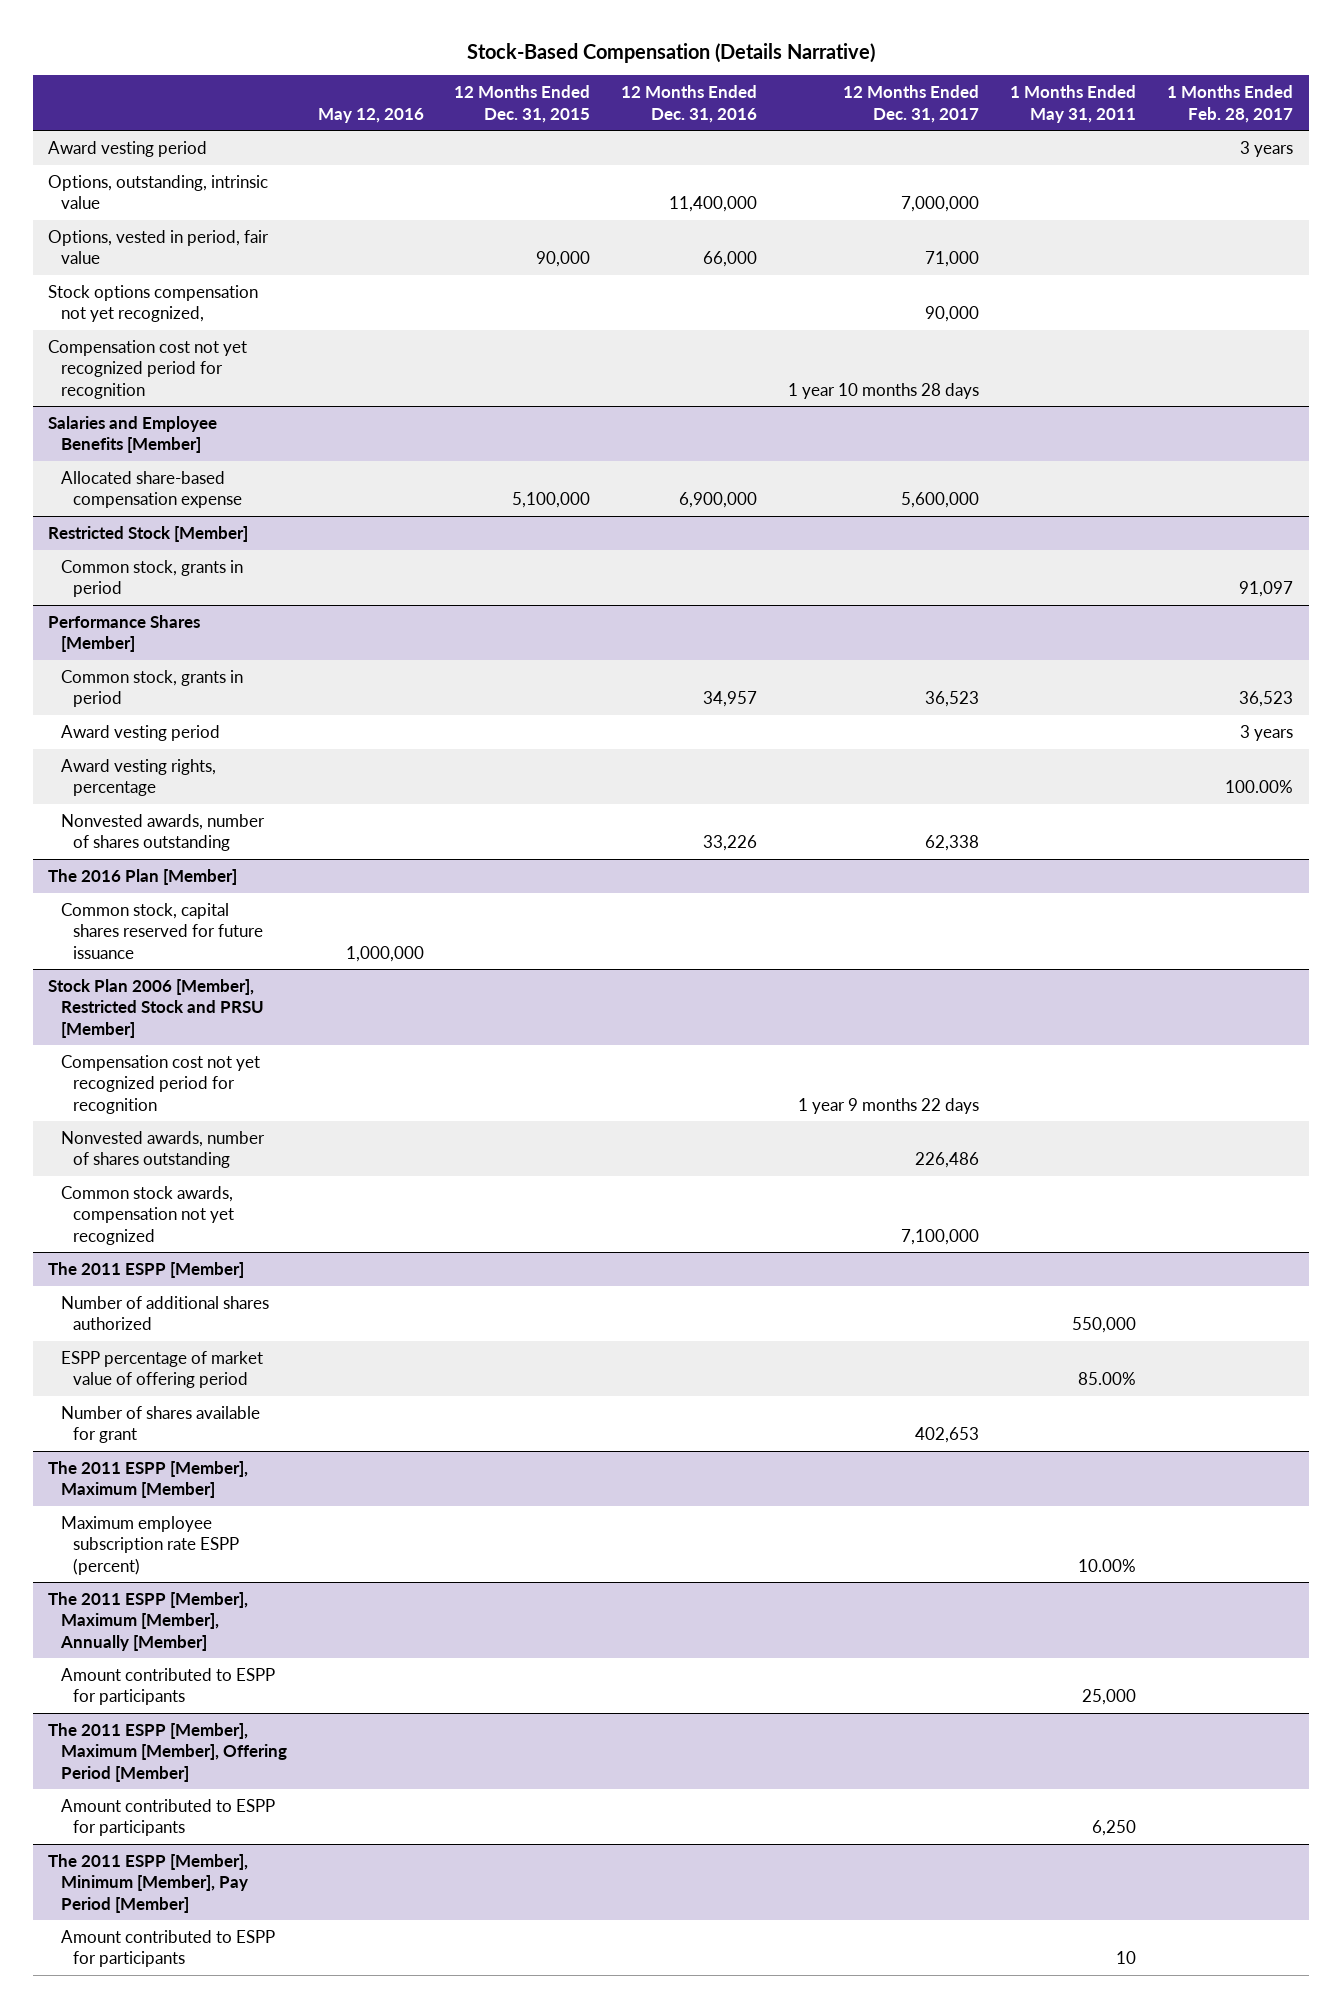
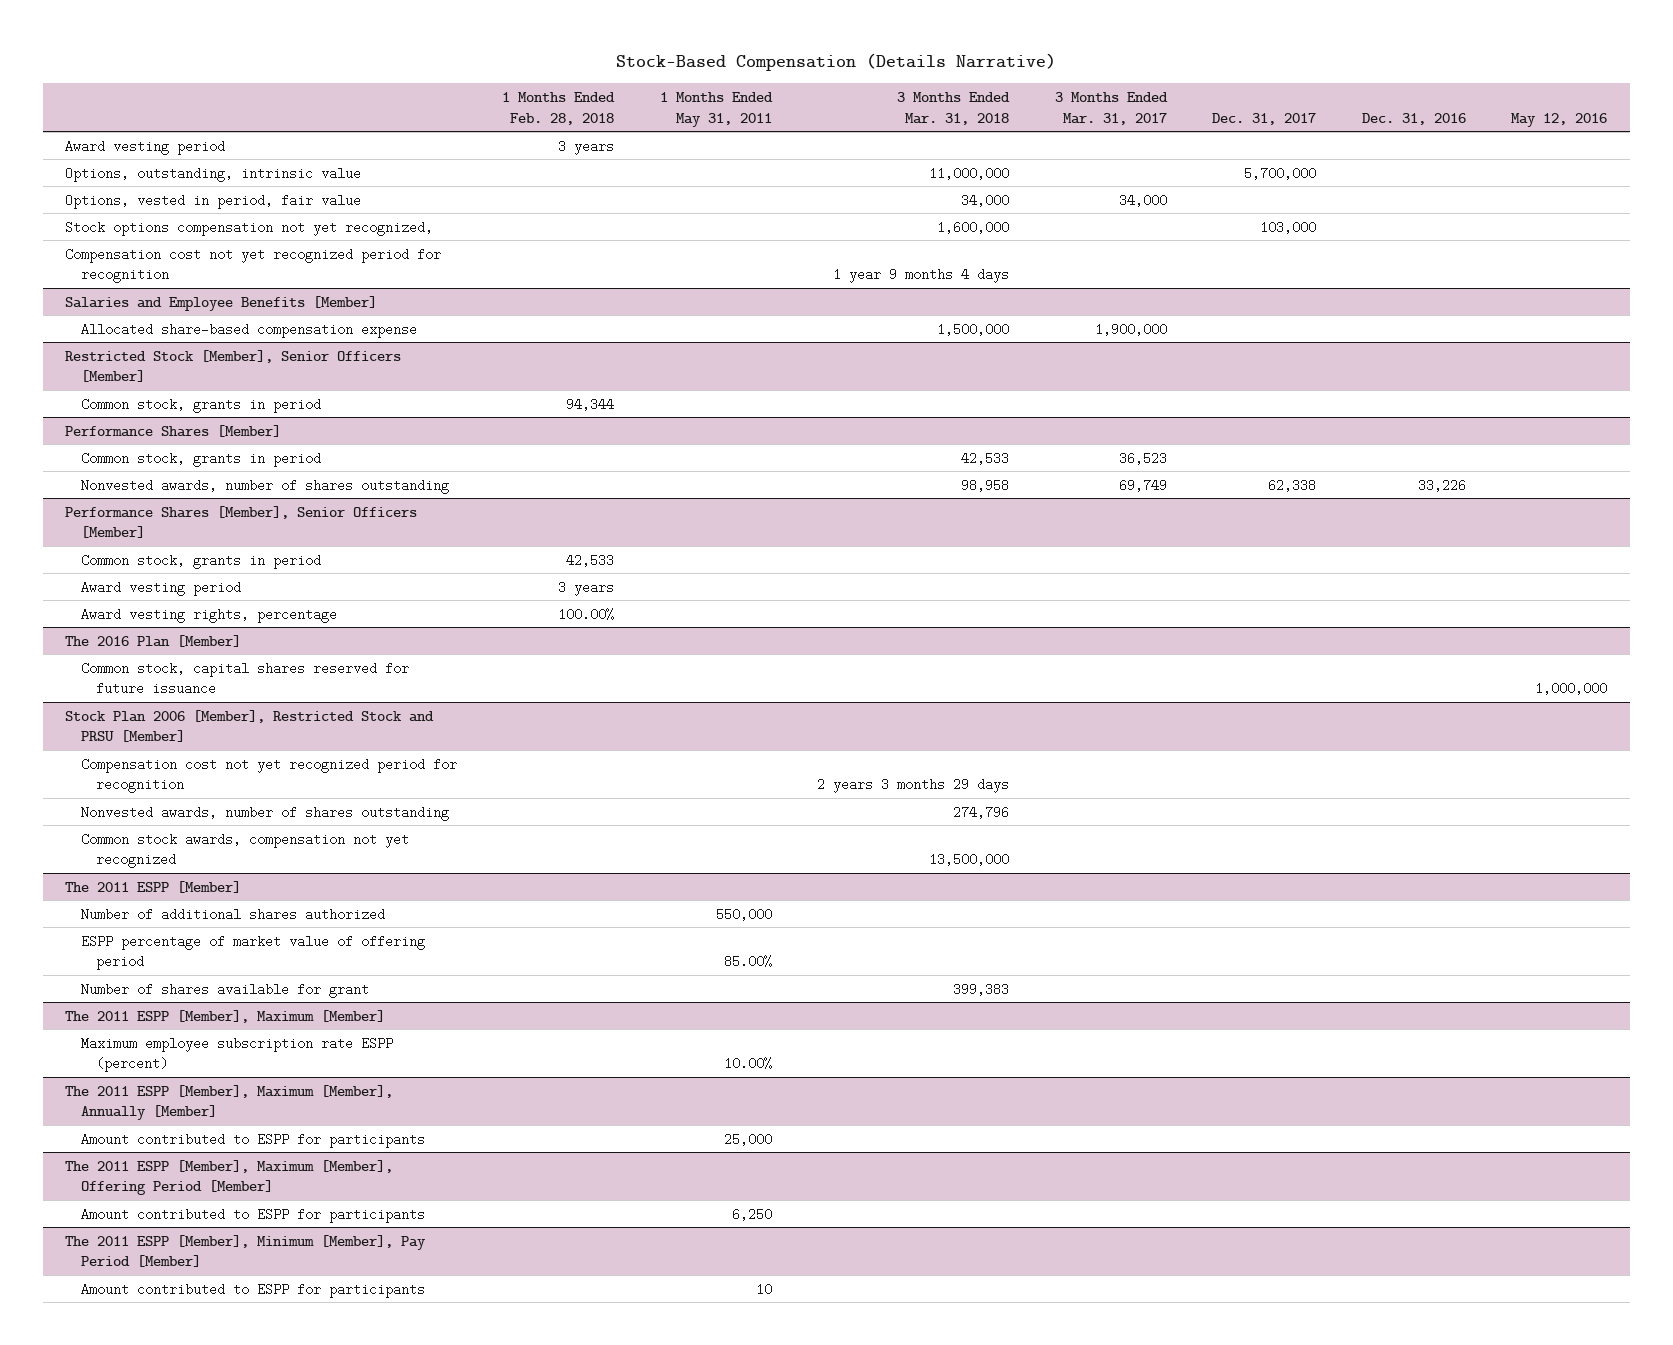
- | May 12, 2016 | 12 Months Ended Dec. 31, 2015 | 12 Months Ended Dec. 31, 2016 | 12 Months Ended Dec. 31, 2017 | 1 Months Ended May 31, 2011 | 1 Months Ended Feb. 28, 2017
+ | 1 Months Ended Feb. 28, 2018 | 1 Months Ended May 31, 2011 | 3 Months Ended Mar. 31, 2018 | 3 Months Ended Mar. 31, 2017 | Dec. 31, 2017 | Dec. 31, 2016 | May 12, 2016
- Restricted Stock [Member]
+ Restricted Stock [Member], Senior Officers [Member]
@ Performance Shares [Member]
- Award vesting period | | | | | | 3 years
- Award vesting rights, percentage | | | | | | 100.00%
+ Performance Shares [Member], Senior Officers [Member]
+ Common stock, grants in period | 42,533 | | | | | |
+ Award vesting period | 3 years | | | | | |
+ Award vesting rights, percentage | 100.00% | | | | | |

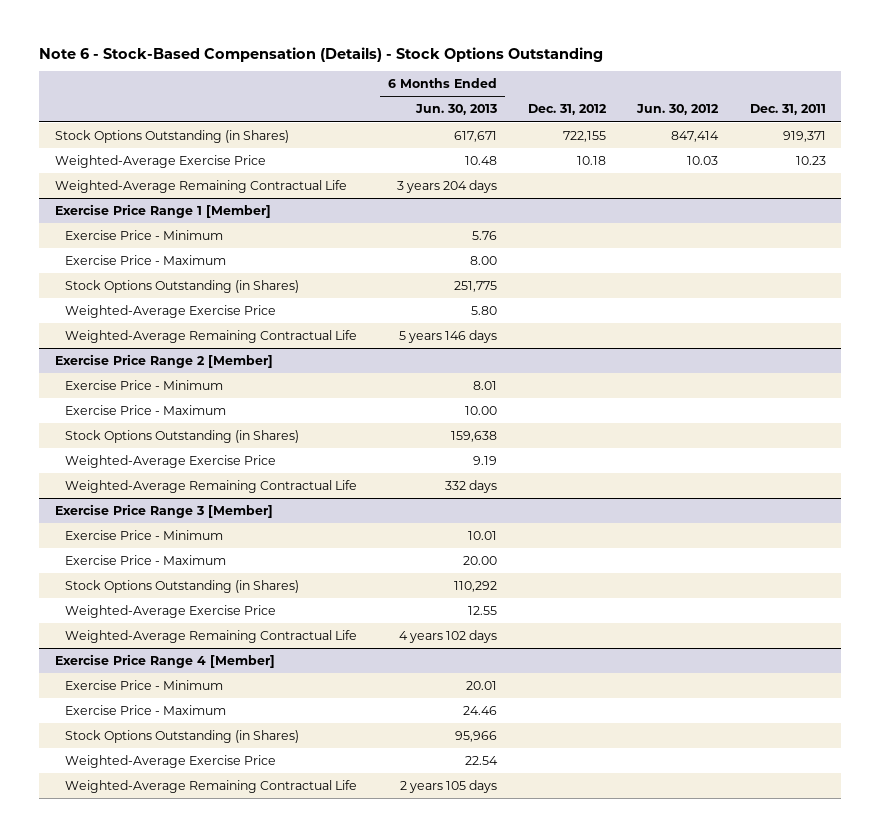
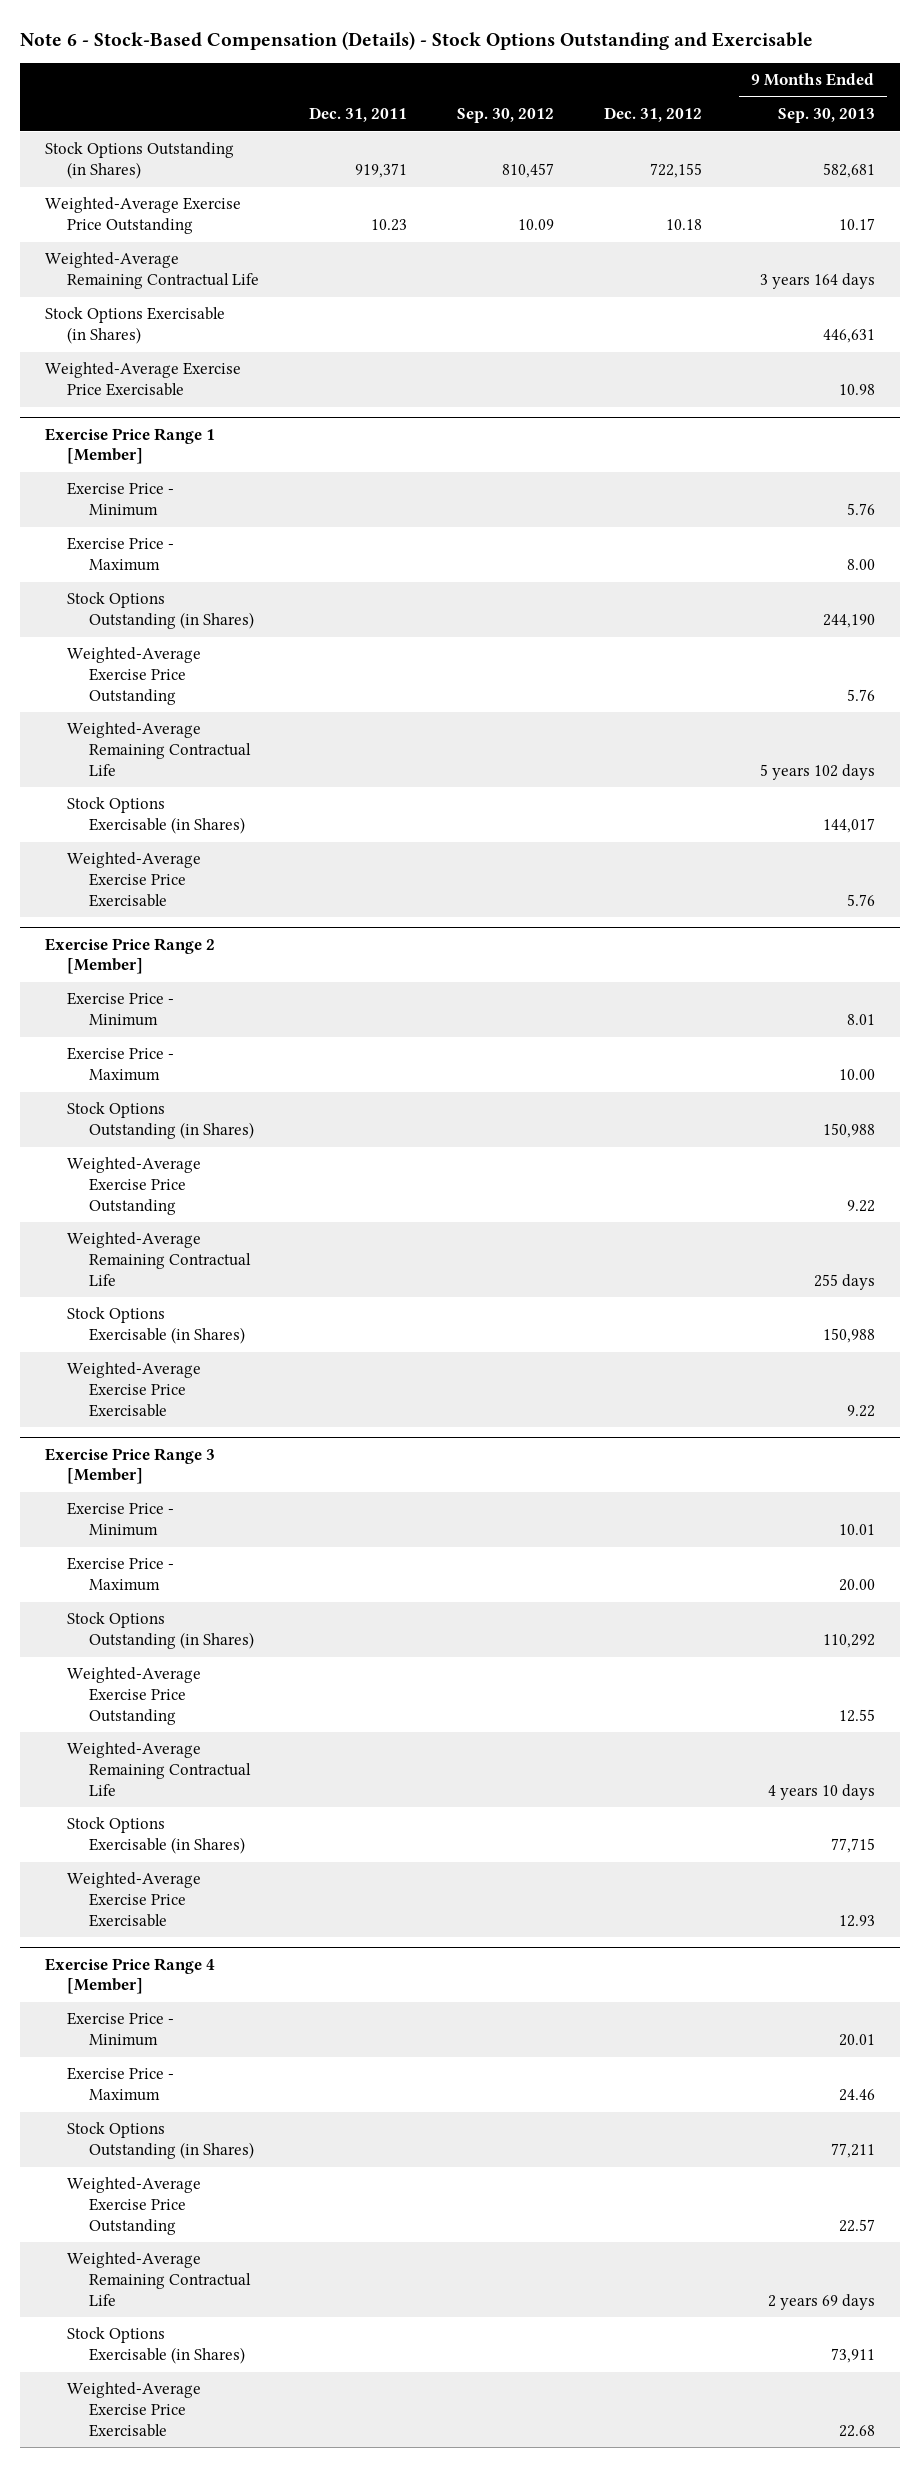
- Note 6 - Stock-Based Compensation (Details) - Stock Options Outstanding
+ Note 6 - Stock-Based Compensation (Details) - Stock Options Outstanding and Exercisable
- | 6 Months Ended Jun. 30, 2013 | Dec. 31, 2012 | Jun. 30, 2012 | Dec. 31, 2011
+ | Dec. 31, 2011 | Sep. 30, 2012 | Dec. 31, 2012 | 9 Months Ended Sep. 30, 2013
- Weighted-Average Exercise Price | 10.48 | 10.18 | 10.03 | 10.23
+ Weighted-Average Exercise Price Outstanding | 10.23 | 10.09 | 10.18 | 10.17
+ Stock Options Exercisable (in Shares) | | | | 446,631
+ Weighted-Average Exercise Price Exercisable | | | | 10.98
@ Exercise Price Range 1 [Member]
- Weighted-Average Exercise Price | 5.80 | | |
+ Weighted-Average Exercise Price Outstanding | | | | 5.76
+ Stock Options Exercisable (in Shares) | | | | 144,017
+ Weighted-Average Exercise Price Exercisable | | | | 5.76
@ Exercise Price Range 2 [Member]
- Weighted-Average Exercise Price | 9.19 | | |
+ Weighted-Average Exercise Price Outstanding | | | | 9.22
+ Stock Options Exercisable (in Shares) | | | | 150,988
+ Weighted-Average Exercise Price Exercisable | | | | 9.22
@ Exercise Price Range 3 [Member]
- Weighted-Average Exercise Price | 12.55 | | |
+ Weighted-Average Exercise Price Outstanding | | | | 12.55
+ Stock Options Exercisable (in Shares) | | | | 77,715
+ Weighted-Average Exercise Price Exercisable | | | | 12.93
@ Exercise Price Range 4 [Member]
- Weighted-Average Exercise Price | 22.54 | | |
+ Weighted-Average Exercise Price Outstanding | | | | 22.57
+ Stock Options Exercisable (in Shares) | | | | 73,911
+ Weighted-Average Exercise Price Exercisable | | | | 22.68

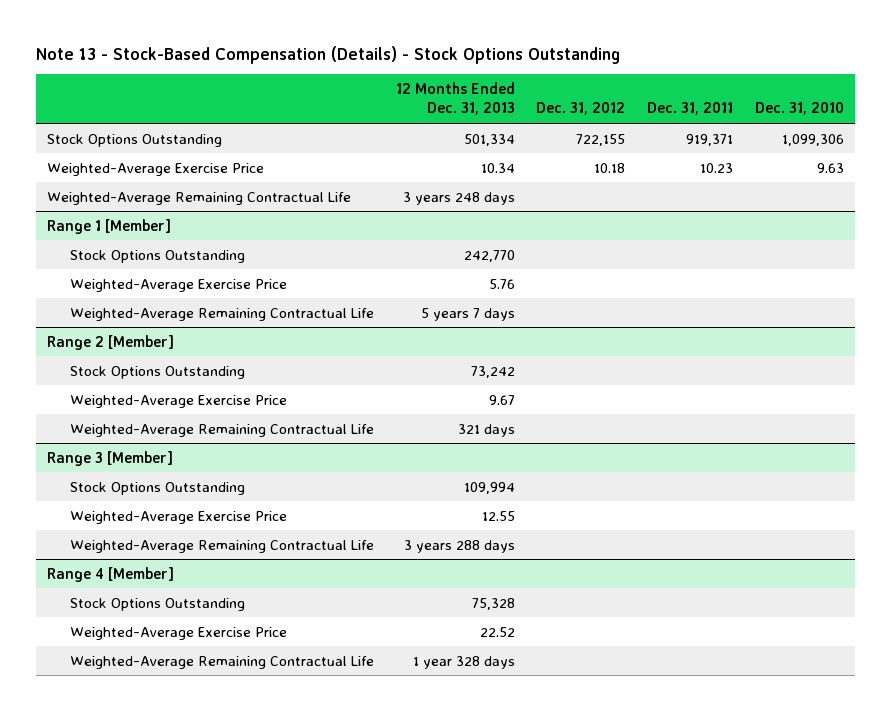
- Note 6 - Stock-Based Compensation (Details) - Stock Options Outstanding and Exercisable
+ Note 13 - Stock-Based Compensation (Details) - Stock Options Outstanding
- | Dec. 31, 2011 | Sep. 30, 2012 | Dec. 31, 2012 | 9 Months Ended Sep. 30, 2013
+ | 12 Months Ended Dec. 31, 2013 | Dec. 31, 2012 | Dec. 31, 2011 | Dec. 31, 2010
- Stock Options Outstanding (in Shares) | 919,371 | 810,457 | 722,155 | 582,681
- Weighted-Average Exercise Price Outstanding | 10.23 | 10.09 | 10.18 | 10.17
+ Stock Options Outstanding | 501,334 | 722,155 | 919,371 | 1,099,306
+ Weighted-Average Exercise Price | 10.34 | 10.18 | 10.23 | 9.63
- Stock Options Exercisable (in Shares) | | | | 446,631
- Weighted-Average Exercise Price Exercisable | | | | 10.98
- Exercise Price Range 1 [Member]
- Exercise Price - Minimum | | | | 5.76
- Exercise Price - Maximum | | | | 8.00
- Stock Options Outstanding (in Shares) | | | | 244,190
- Weighted-Average Exercise Price Outstanding | | | | 5.76
+ Range 1 [Member]
+ Stock Options Outstanding | 242,770 | | |
+ Weighted-Average Exercise Price | 5.76 | | |
- Stock Options Exercisable (in Shares) | | | | 144,017
- Weighted-Average Exercise Price Exercisable | | | | 5.76
- Exercise Price Range 2 [Member]
- Exercise Price - Minimum | | | | 8.01
- Exercise Price - Maximum | | | | 10.00
- Stock Options Outstanding (in Shares) | | | | 150,988
- Weighted-Average Exercise Price Outstanding | | | | 9.22
+ Range 2 [Member]
+ Stock Options Outstanding | 73,242 | | |
+ Weighted-Average Exercise Price | 9.67 | | |
- Stock Options Exercisable (in Shares) | | | | 150,988
- Weighted-Average Exercise Price Exercisable | | | | 9.22
- Exercise Price Range 3 [Member]
- Exercise Price - Minimum | | | | 10.01
- Exercise Price - Maximum | | | | 20.00
- Stock Options Outstanding (in Shares) | | | | 110,292
- Weighted-Average Exercise Price Outstanding | | | | 12.55
+ Range 3 [Member]
+ Stock Options Outstanding | 109,994 | | |
+ Weighted-Average Exercise Price | 12.55 | | |
- Stock Options Exercisable (in Shares) | | | | 77,715
- Weighted-Average Exercise Price Exercisable | | | | 12.93
- Exercise Price Range 4 [Member]
- Exercise Price - Minimum | | | | 20.01
- Exercise Price - Maximum | | | | 24.46
- Stock Options Outstanding (in Shares) | | | | 77,211
- Weighted-Average Exercise Price Outstanding | | | | 22.57
+ Range 4 [Member]
+ Stock Options Outstanding | 75,328 | | |
+ Weighted-Average Exercise Price | 22.52 | | |
- Stock Options Exercisable (in Shares) | | | | 73,911
- Weighted-Average Exercise Price Exercisable | | | | 22.68

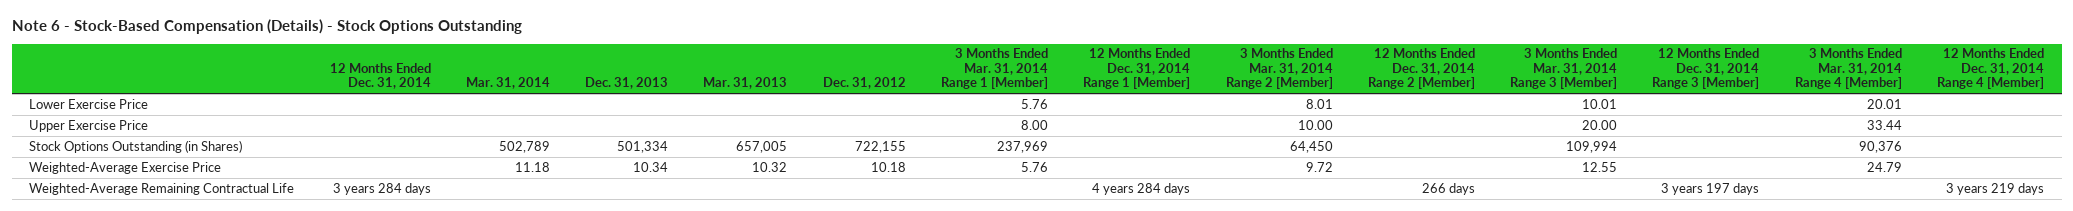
- Note 13 - Stock-Based Compensation (Details) - Stock Options Outstanding
+ Note 6 - Stock-Based Compensation (Details) - Stock Options Outstanding
- | 12 Months Ended Dec. 31, 2013 | Dec. 31, 2012 | Dec. 31, 2011 | Dec. 31, 2010
+ | 12 Months Ended Dec. 31, 2014 | Mar. 31, 2014 | Dec. 31, 2013 | Mar. 31, 2013 | Dec. 31, 2012 | 3 Months Ended Mar. 31, 2014 Range 1 [Member] | 12 Months Ended Dec. 31, 2014 Range 1 [Member] | 3 Months Ended Mar. 31, 2014 Range 2 [Member] | 12 Months Ended Dec. 31, 2014 Range 2 [Member] | 3 Months Ended Mar. 31, 2014 Range 3 [Member] | 12 Months Ended Dec. 31, 2014 Range 3 [Member] | 3 Months Ended Mar. 31, 2014 Range 4 [Member] | 12 Months Ended Dec. 31, 2014 Range 4 [Member]
- Stock Options Outstanding | 501,334 | 722,155 | 919,371 | 1,099,306
+ Lower Exercise Price | | | | | | 5.76 | | 8.01 | | 10.01 | | 20.01 |
+ Upper Exercise Price | | | | | | 8.00 | | 10.00 | | 20.00 | | 33.44 |
+ Stock Options Outstanding (in Shares) | | 502,789 | 501,334 | 657,005 | 722,155 | 237,969 | | 64,450 | | 109,994 | | 90,376 |
- Range 1 [Member]
- Stock Options Outstanding | 242,770 | | |
- Weighted-Average Exercise Price | 5.76 | | |
- Weighted-Average Remaining Contractual Life | 5 years 7 days | | |
- Range 2 [Member]
- Stock Options Outstanding | 73,242 | | |
- Weighted-Average Exercise Price | 9.67 | | |
- Weighted-Average Remaining Contractual Life | 321 days | | |
- Range 3 [Member]
- Stock Options Outstanding | 109,994 | | |
- Weighted-Average Exercise Price | 12.55 | | |
- Weighted-Average Remaining Contractual Life | 3 years 288 days | | |
- Range 4 [Member]
- Stock Options Outstanding | 75,328 | | |
- Weighted-Average Exercise Price | 22.52 | | |
- Weighted-Average Remaining Contractual Life | 1 year 328 days | | |

